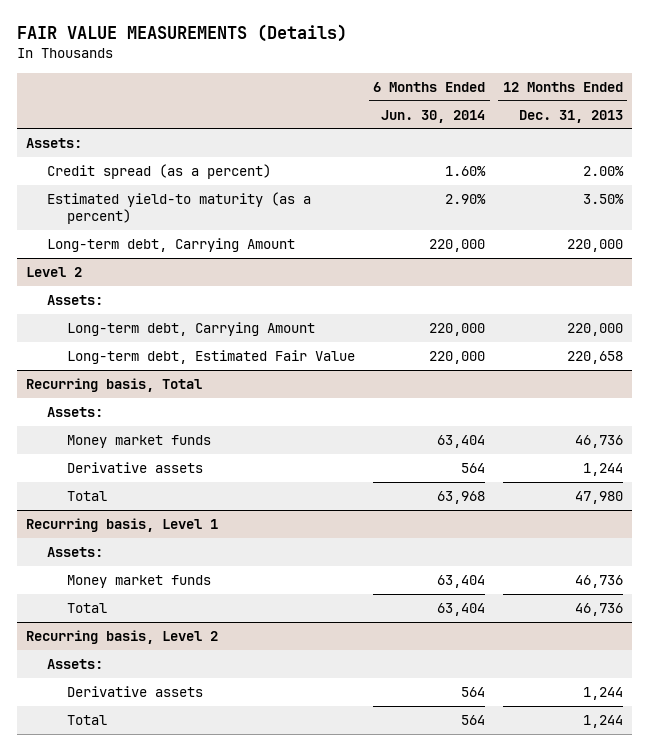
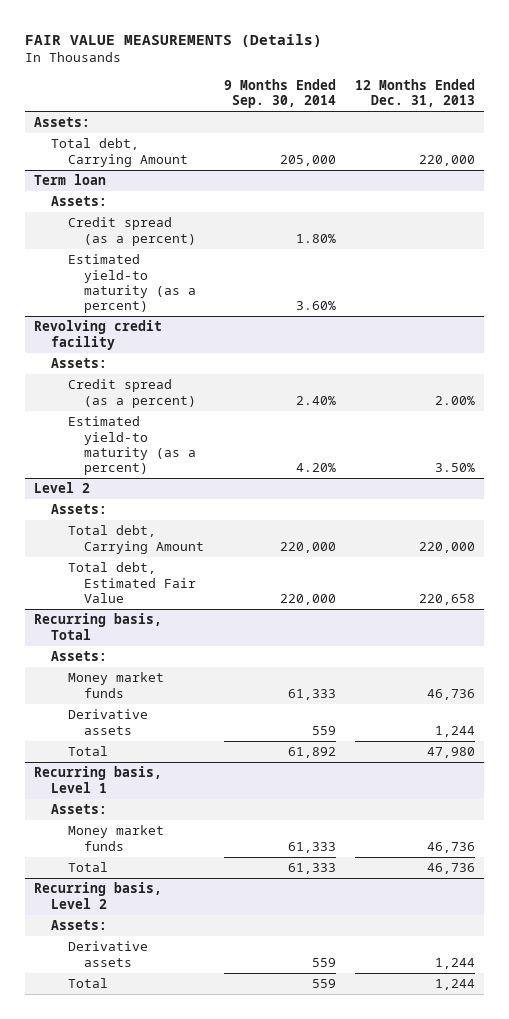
- | 6 Months Ended Jun. 30, 2014 | 12 Months Ended Dec. 31, 2013
+ | 9 Months Ended Sep. 30, 2014 | 12 Months Ended Dec. 31, 2013
+ Total debt, Carrying Amount | 205,000 | 220,000
+ Term loan
+ Assets:
+ Credit spread (as a percent) | 1.80% |
+ Estimated yield-to maturity (as a percent) | 3.60% |
+ Revolving credit facility
+ Assets:
- Long-term debt, Carrying Amount | 220,000 | 220,000
@ Level 2
- Long-term debt, Carrying Amount | 220,000 | 220,000
- Long-term debt, Estimated Fair Value | 220,000 | 220,658
+ Total debt, Carrying Amount | 220,000 | 220,000
+ Total debt, Estimated Fair Value | 220,000 | 220,658

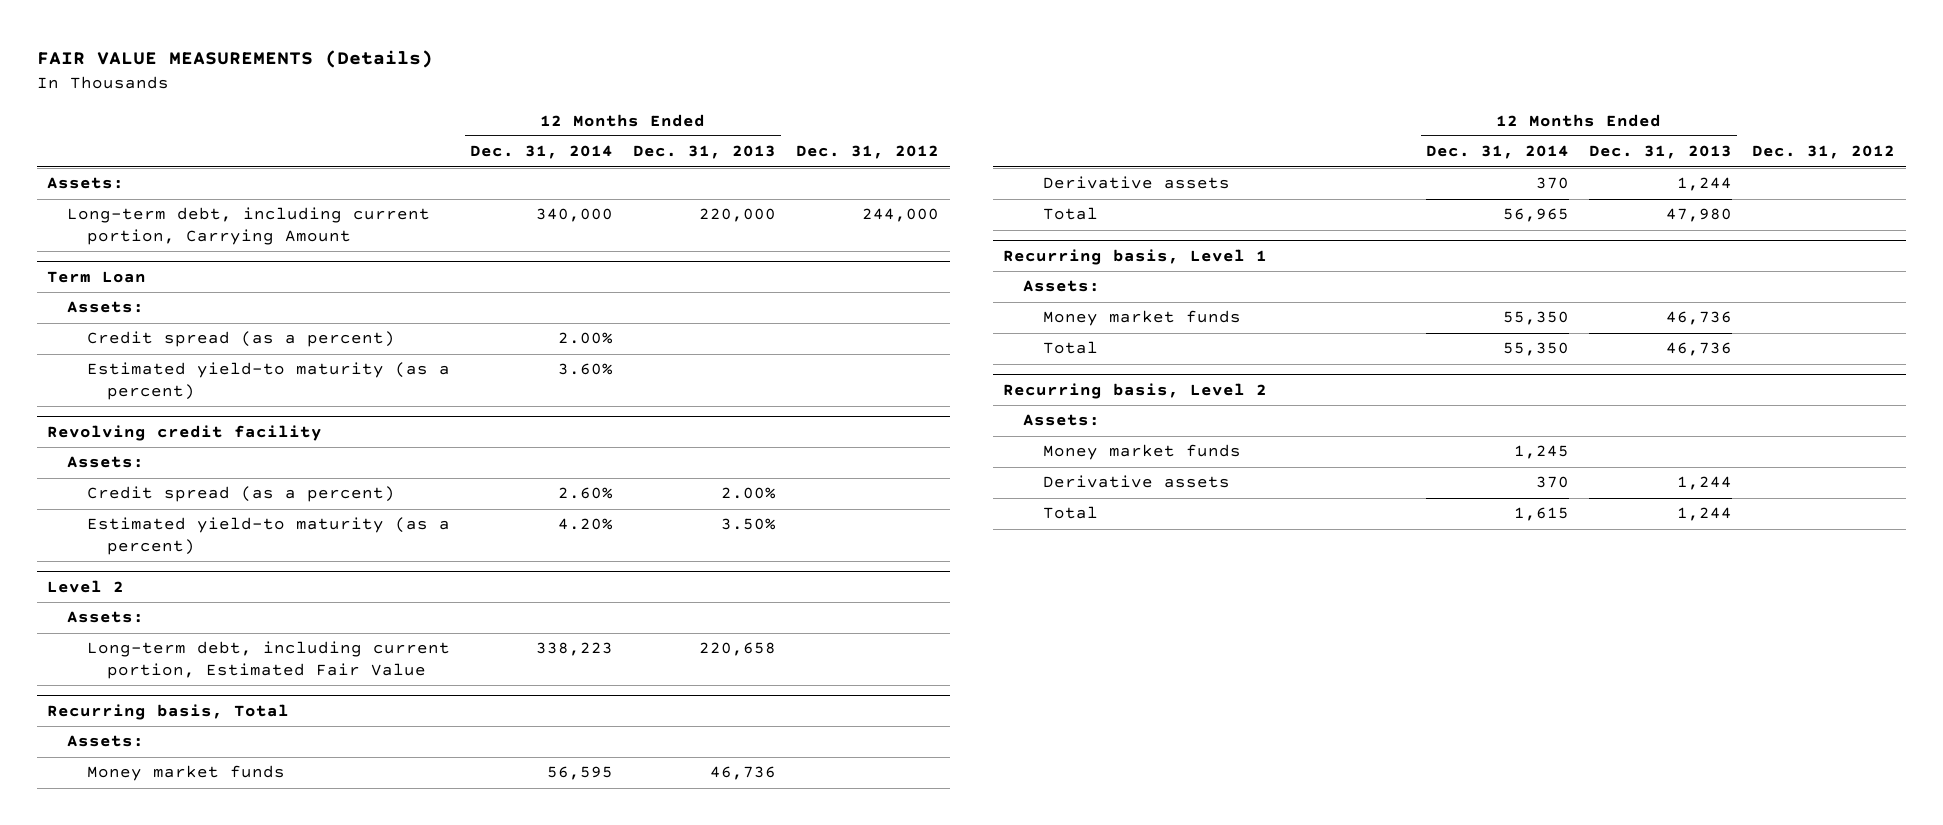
- | 9 Months Ended Sep. 30, 2014 | 12 Months Ended Dec. 31, 2013
+ | 12 Months Ended Dec. 31, 2014 | 12 Months Ended Dec. 31, 2013 | Dec. 31, 2012
- Total debt, Carrying Amount | 205,000 | 220,000
- Term loan
+ Long-term debt, including current portion, Carrying Amount | 340,000 | 220,000 | 244,000
+ Term Loan
@ Level 2
- Total debt, Carrying Amount | 220,000 | 220,000
- Total debt, Estimated Fair Value | 220,000 | 220,658
+ Long-term debt, including current portion, Estimated Fair Value | 338,223 | 220,658 |
@ Recurring basis, Level 2
+ Money market funds | 1,245 | |

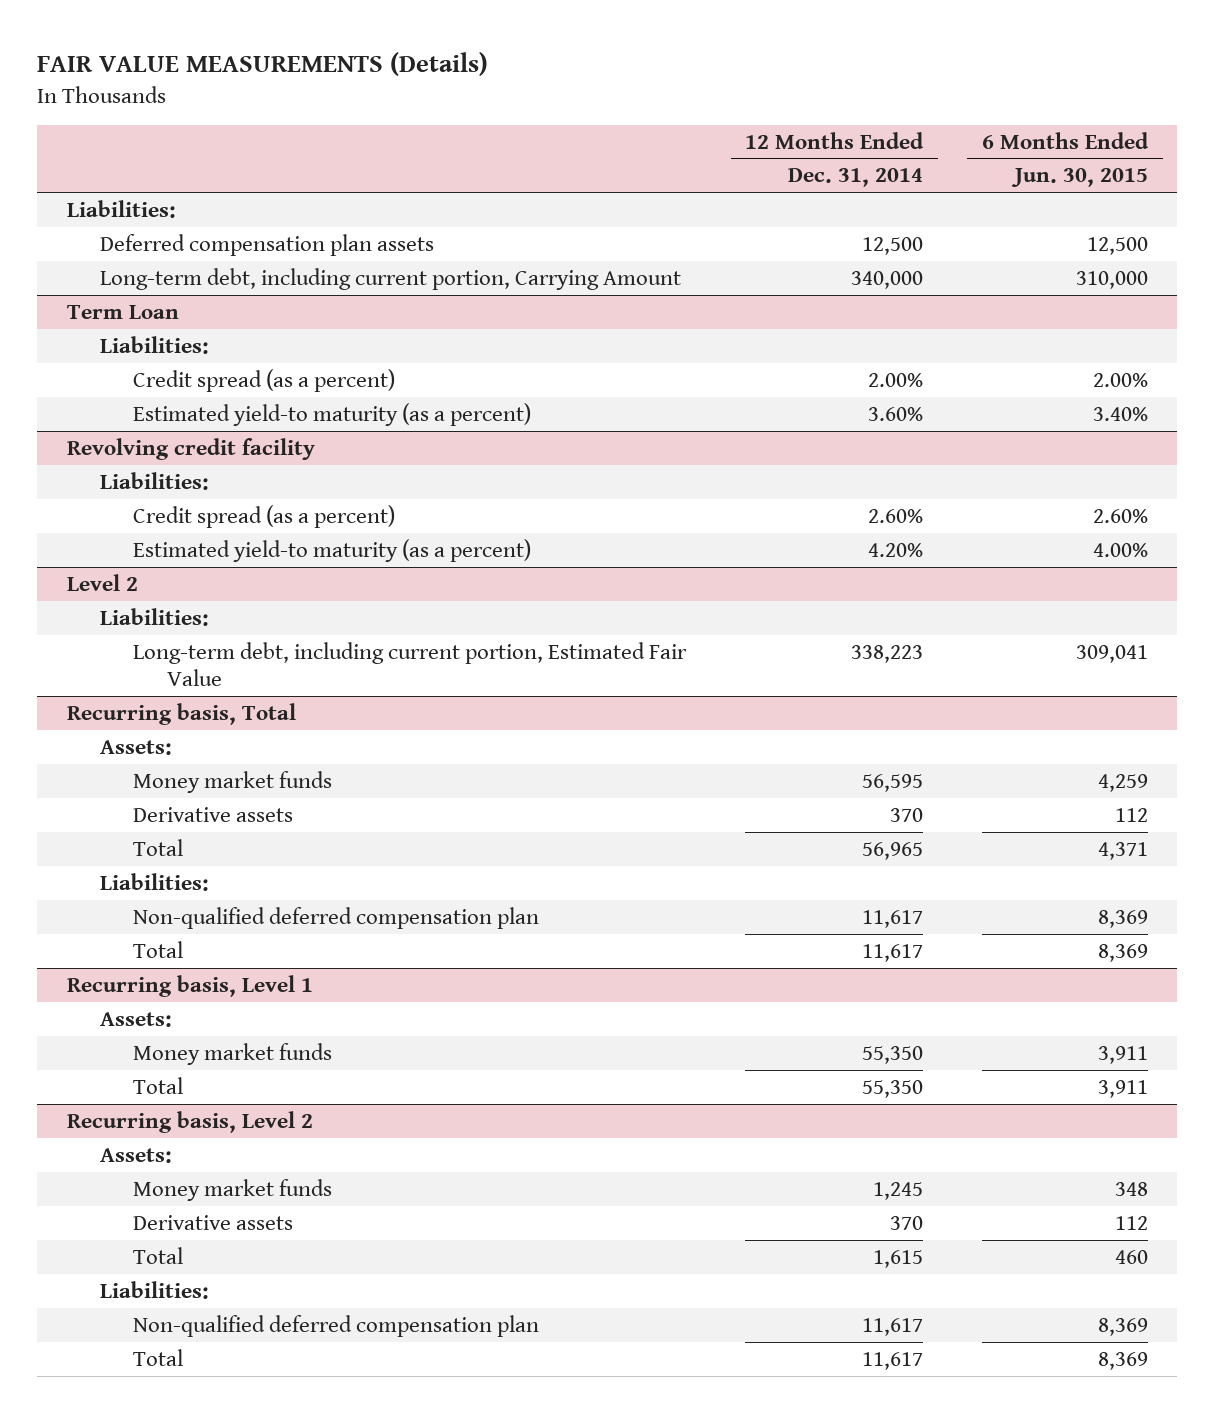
- | 12 Months Ended Dec. 31, 2014 | 12 Months Ended Dec. 31, 2013 | Dec. 31, 2012
+ | 12 Months Ended Dec. 31, 2014 | 6 Months Ended Jun. 30, 2015
- Assets:
+ Liabilities:
+ Deferred compensation plan assets | 12,500 | 12,500
@ Term Loan
- Assets:
+ Liabilities:
@ Revolving credit facility
- Assets:
+ Liabilities:
@ Level 2
- Assets:
+ Liabilities:
@ Recurring basis, Total
+ Liabilities:
+ Non-qualified deferred compensation plan | 11,617 | 8,369
+ Total | 11,617 | 8,369
@ Recurring basis, Level 2
+ Liabilities:
+ Non-qualified deferred compensation plan | 11,617 | 8,369
+ Total | 11,617 | 8,369

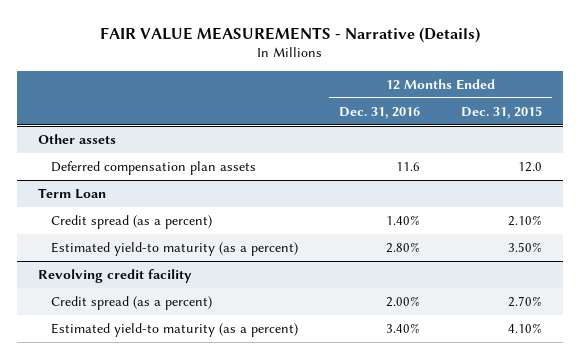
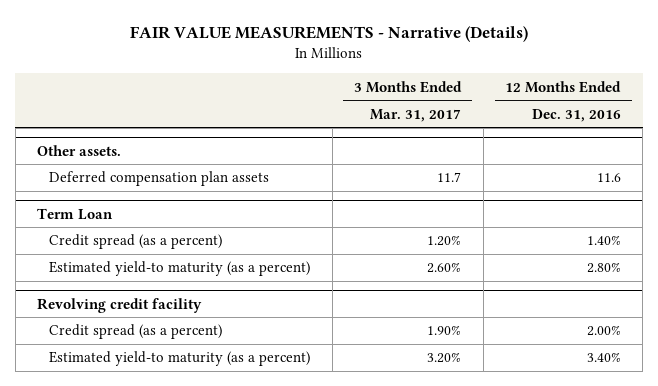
- | 12 Months Ended Dec. 31, 2016 | 12 Months Ended Dec. 31, 2015
+ | 3 Months Ended Mar. 31, 2017 | 12 Months Ended Dec. 31, 2016
- Other assets
+ Other assets.

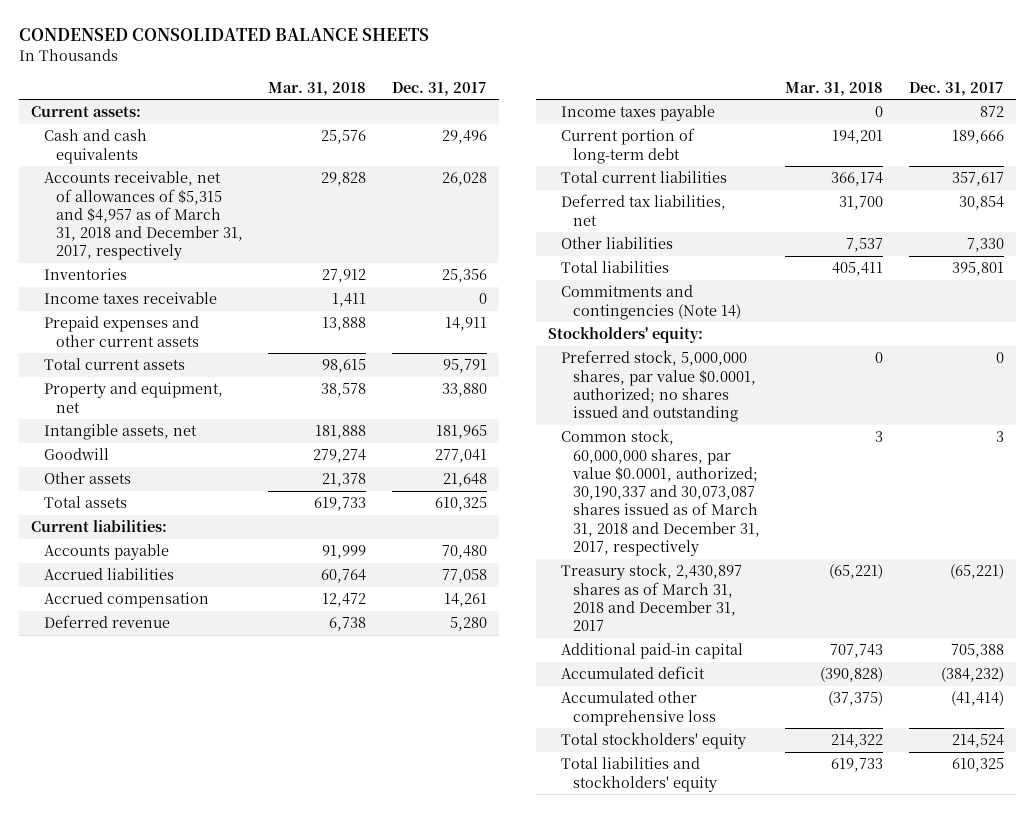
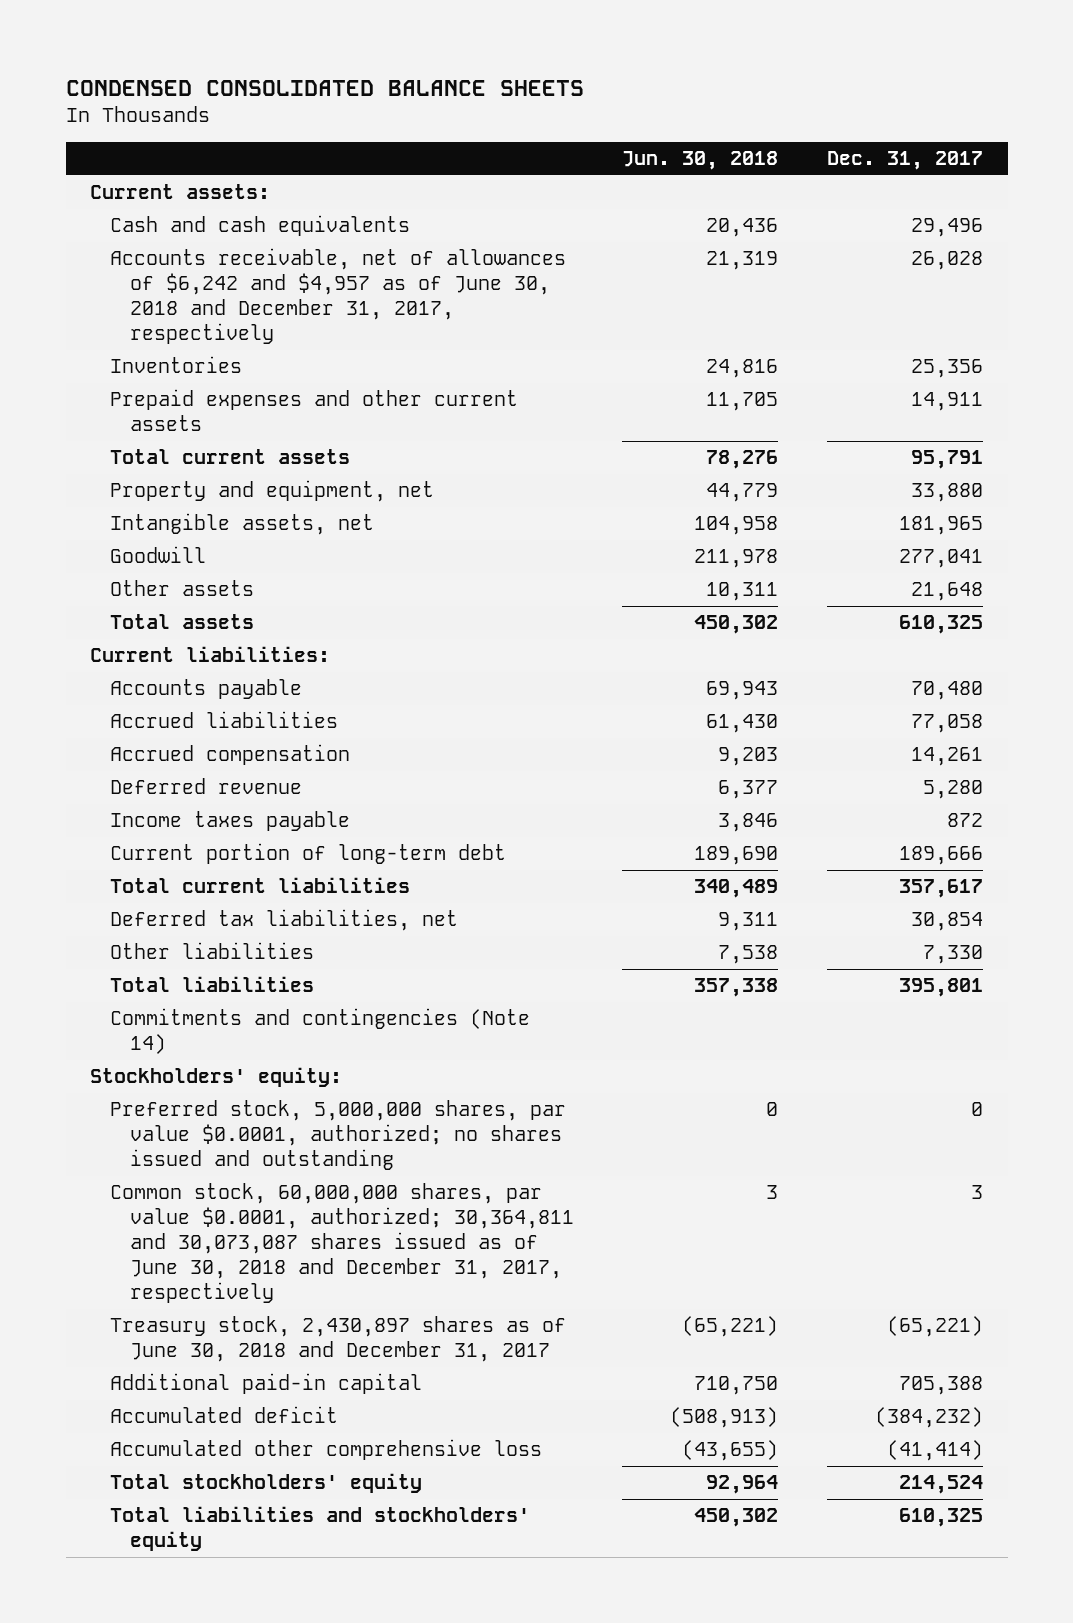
- | Mar. 31, 2018 | Dec. 31, 2017
+ | Jun. 30, 2018 | Dec. 31, 2017
- Accounts receivable, net of allowances of $5,315 and $4,957 as of March 31, 2018 and December 31, 2017, respectively | 29,828 | 26,028
+ Accounts receivable, net of allowances of $6,242 and $4,957 as of June 30, 2018 and December 31, 2017, respectively | 21,319 | 26,028
- Income taxes receivable | 1,411 | 0
- Common stock, 60,000,000 shares, par value $0.0001, authorized; 30,190,337 and 30,073,087 shares issued as of March 31, 2018 and December 31, 2017, respectively | 3 | 3
- Treasury stock, 2,430,897 shares as of March 31, 2018 and December 31, 2017 | (65,221) | (65,221)
+ Common stock, 60,000,000 shares, par value $0.0001, authorized; 30,364,811 and 30,073,087 shares issued as of June 30, 2018 and December 31, 2017, respectively | 3 | 3
+ Treasury stock, 2,430,897 shares as of June 30, 2018 and December 31, 2017 | (65,221) | (65,221)

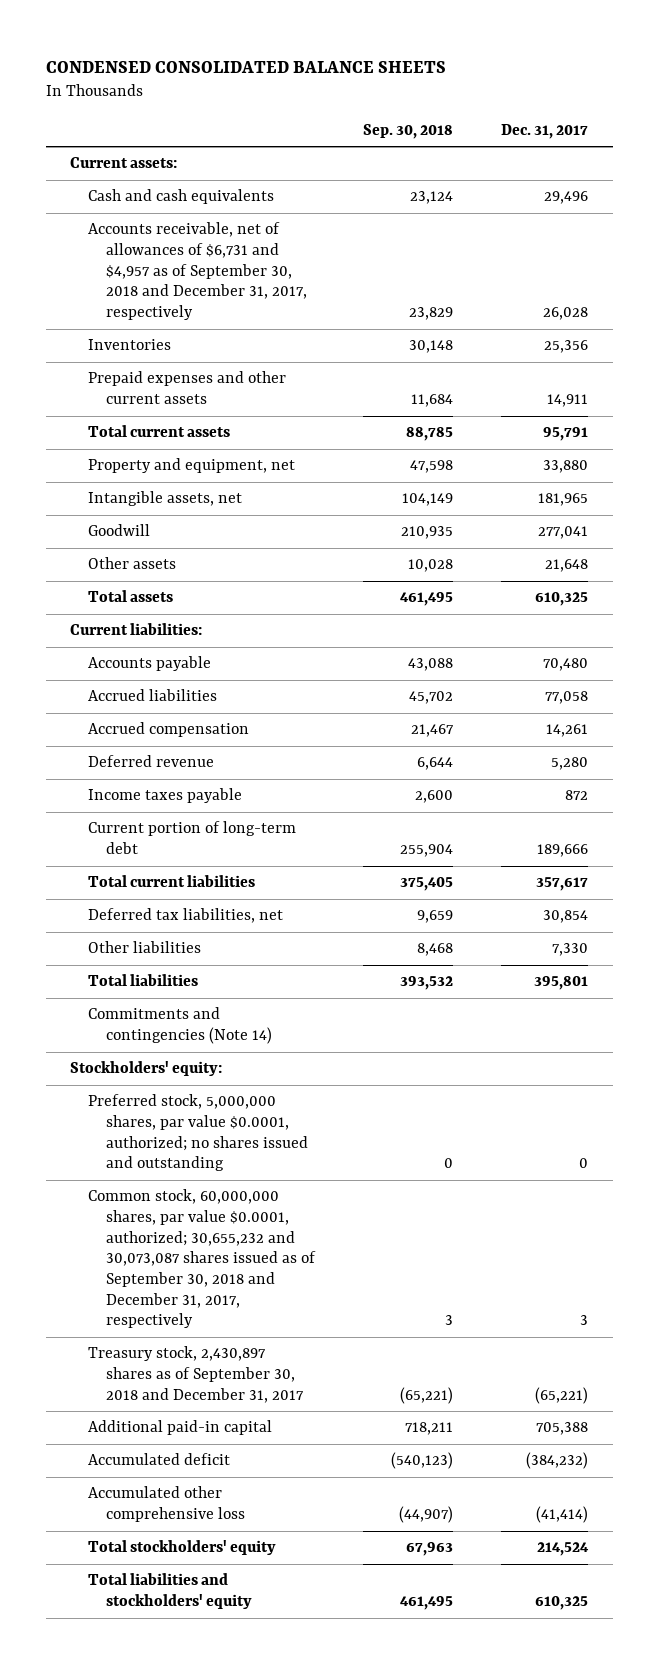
- | Jun. 30, 2018 | Dec. 31, 2017
+ | Sep. 30, 2018 | Dec. 31, 2017
- Accounts receivable, net of allowances of $6,242 and $4,957 as of June 30, 2018 and December 31, 2017, respectively | 21,319 | 26,028
+ Accounts receivable, net of allowances of $6,731 and $4,957 as of September 30, 2018 and December 31, 2017, respectively | 23,829 | 26,028
- Common stock, 60,000,000 shares, par value $0.0001, authorized; 30,364,811 and 30,073,087 shares issued as of June 30, 2018 and December 31, 2017, respectively | 3 | 3
- Treasury stock, 2,430,897 shares as of June 30, 2018 and December 31, 2017 | (65,221) | (65,221)
+ Common stock, 60,000,000 shares, par value $0.0001, authorized; 30,655,232 and 30,073,087 shares issued as of September 30, 2018 and December 31, 2017, respectively | 3 | 3
+ Treasury stock, 2,430,897 shares as of September 30, 2018 and December 31, 2017 | (65,221) | (65,221)

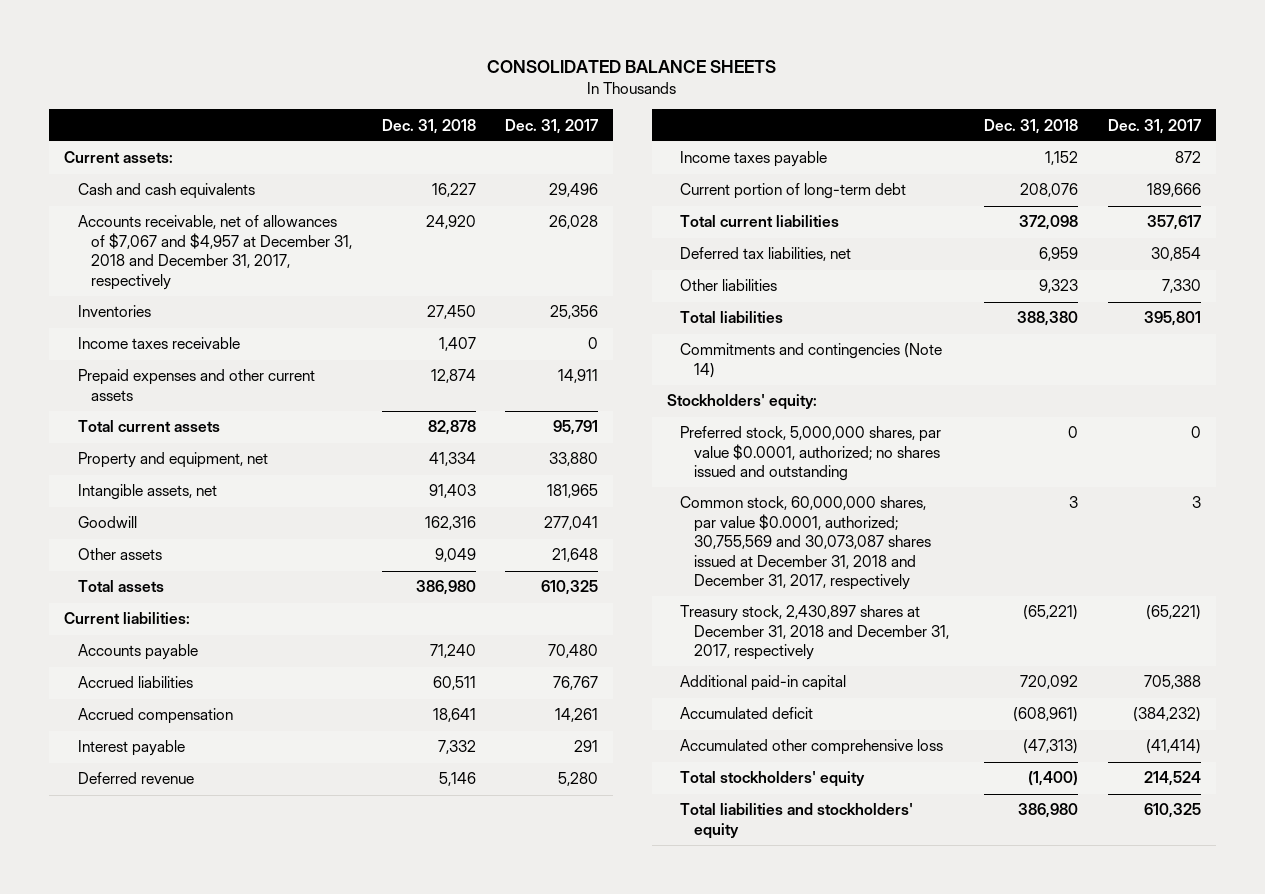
- CONDENSED CONSOLIDATED BALANCE SHEETS
+ CONSOLIDATED BALANCE SHEETS
- | Sep. 30, 2018 | Dec. 31, 2017
+ | Dec. 31, 2018 | Dec. 31, 2017
- Accounts receivable, net of allowances of $6,731 and $4,957 as of September 30, 2018 and December 31, 2017, respectively | 23,829 | 26,028
+ Accounts receivable, net of allowances of $7,067 and $4,957 at December 31, 2018 and December 31, 2017, respectively | 24,920 | 26,028
+ Income taxes receivable | 1,407 | 0
- Accrued liabilities | 45,702 | 77,058
+ Accrued liabilities | 60,511 | 76,767
+ Interest payable | 7,332 | 291
- Common stock, 60,000,000 shares, par value $0.0001, authorized; 30,655,232 and 30,073,087 shares issued as of September 30, 2018 and December 31, 2017, respectively | 3 | 3
- Treasury stock, 2,430,897 shares as of September 30, 2018 and December 31, 2017 | (65,221) | (65,221)
+ Common stock, 60,000,000 shares, par value $0.0001, authorized; 30,755,569 and 30,073,087 shares issued at December 31, 2018 and December 31, 2017, respectively | 3 | 3
+ Treasury stock, 2,430,897 shares at December 31, 2018 and December 31, 2017, respectively | (65,221) | (65,221)

